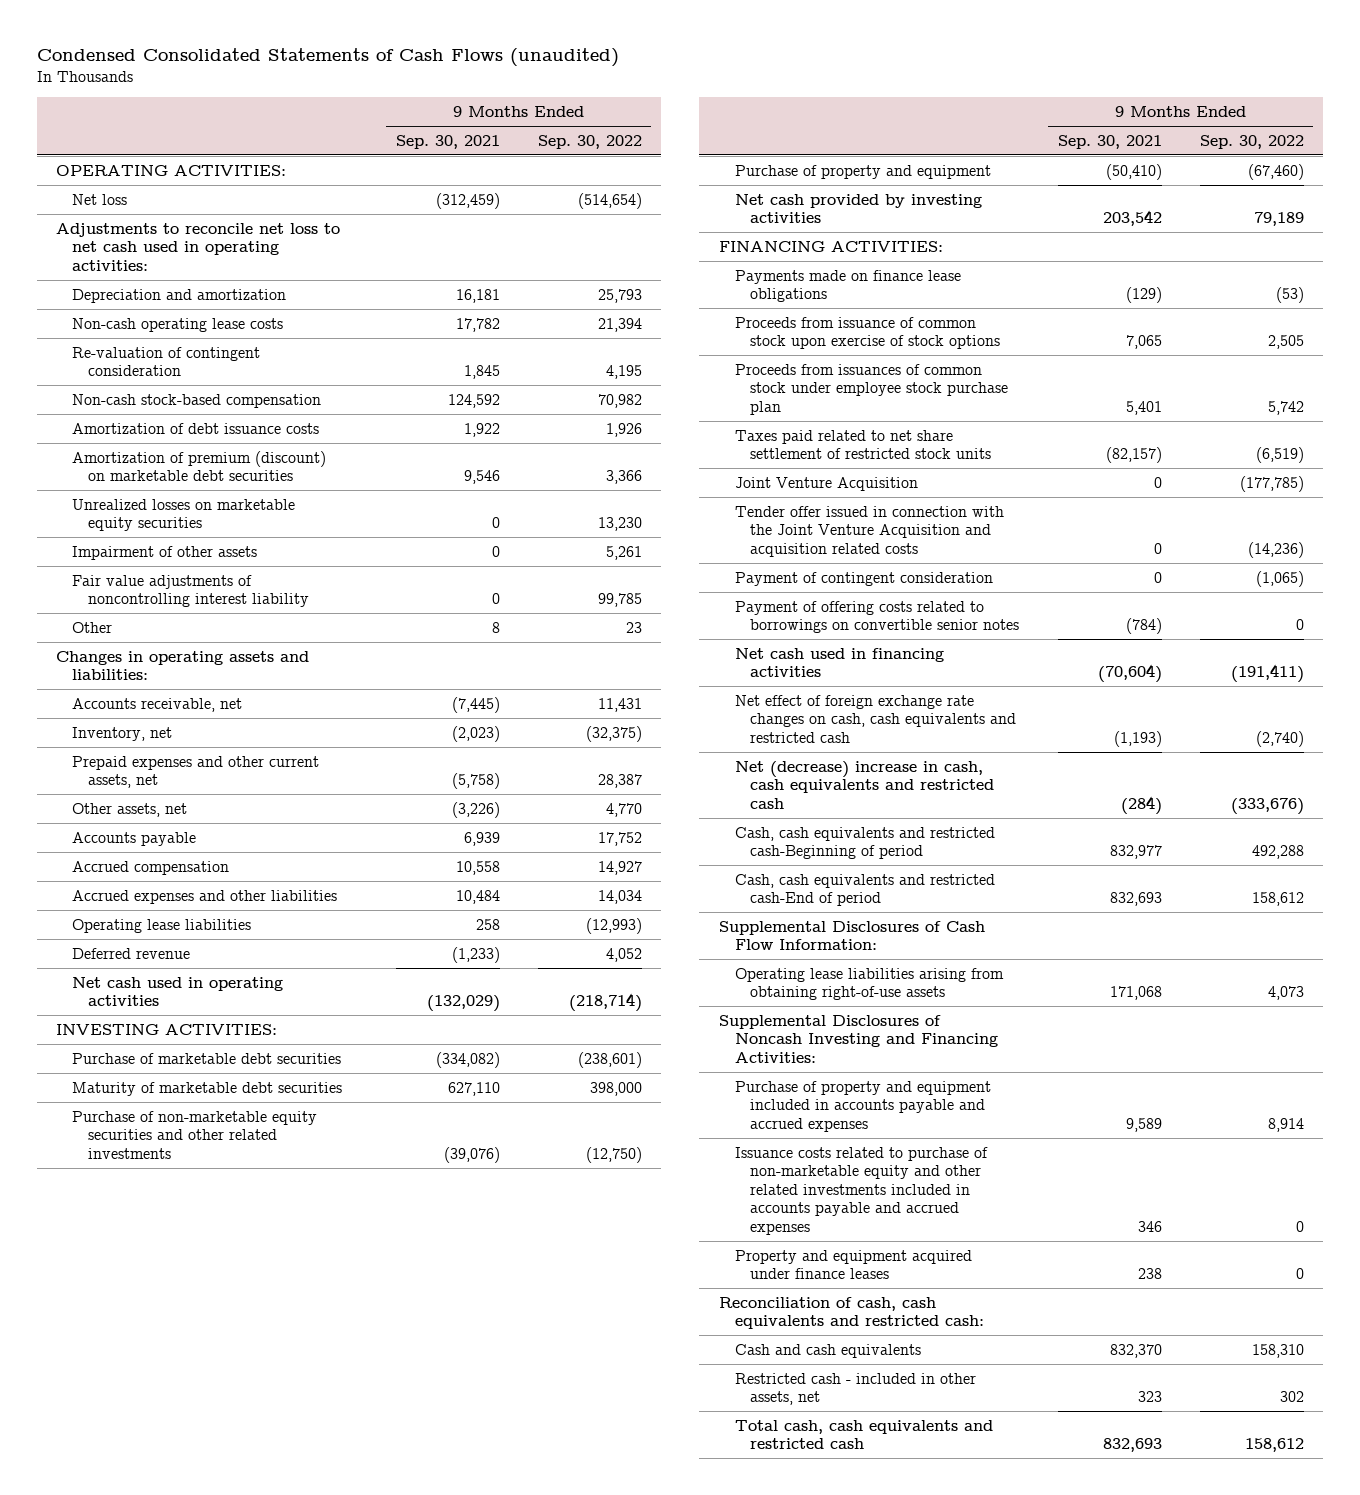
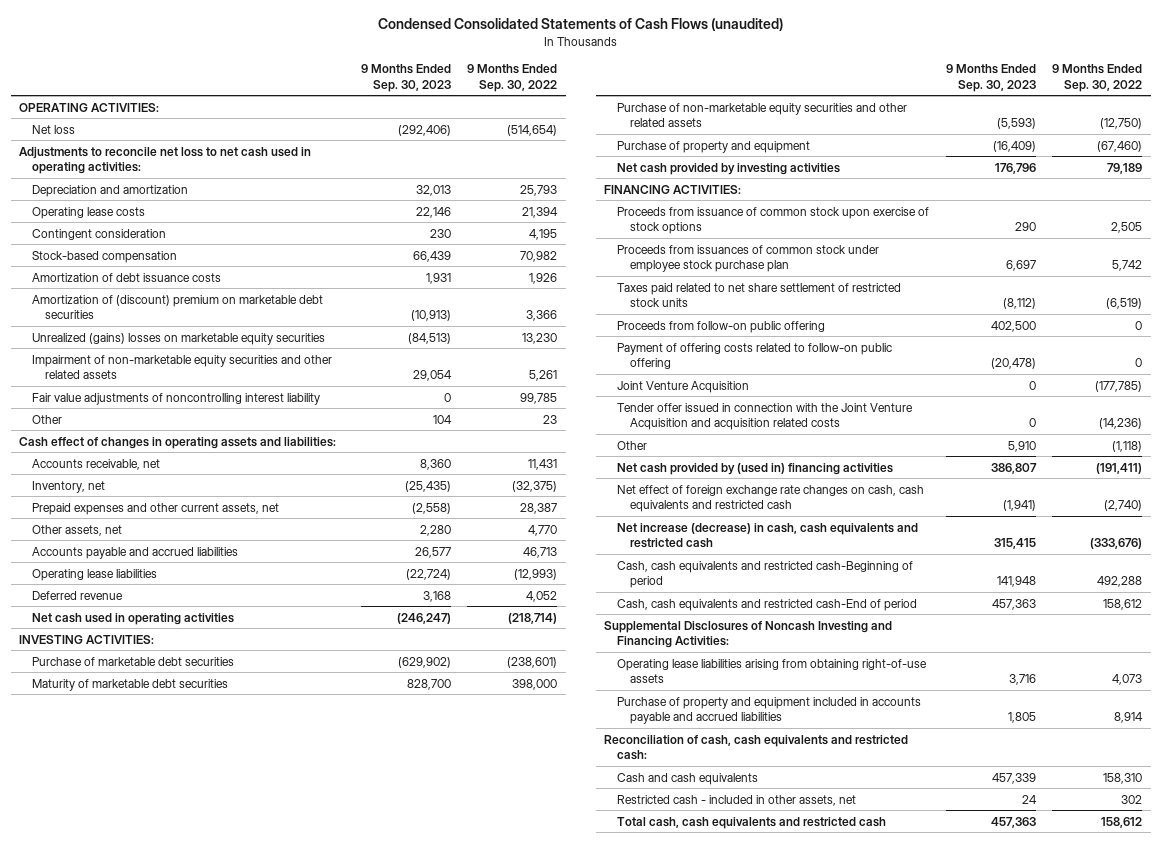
- | 9 Months Ended Sep. 30, 2021 | 9 Months Ended Sep. 30, 2022
+ | 9 Months Ended Sep. 30, 2023 | 9 Months Ended Sep. 30, 2022
- Non-cash operating lease costs | 17,782 | 21,394
- Re-valuation of contingent consideration | 1,845 | 4,195
- Non-cash stock-based compensation | 124,592 | 70,982
+ Operating lease costs | 22,146 | 21,394
+ Contingent consideration | 230 | 4,195
+ Stock-based compensation | 66,439 | 70,982
- Amortization of premium (discount) on marketable debt securities | 9,546 | 3,366
- Unrealized losses on marketable equity securities | 0 | 13,230
- Impairment of other assets | 0 | 5,261
+ Amortization of (discount) premium on marketable debt securities | (10,913) | 3,366
+ Unrealized (gains) losses on marketable equity securities | (84,513) | 13,230
+ Impairment of non-marketable equity securities and other related assets | 29,054 | 5,261
- Changes in operating assets and liabilities:
+ Cash effect of changes in operating assets and liabilities:
- Accounts payable | 6,939 | 17,752
- Accrued compensation | 10,558 | 14,927
- Accrued expenses and other liabilities | 10,484 | 14,034
+ Accounts payable and accrued liabilities | 26,577 | 46,713
- Purchase of non-marketable equity securities and other related investments | (39,076) | (12,750)
+ Purchase of non-marketable equity securities and other related assets | (5,593) | (12,750)
- Payments made on finance lease obligations | (129) | (53)
+ Proceeds from follow-on public offering | 402,500 | 0
+ Payment of offering costs related to follow-on public offering | (20,478) | 0
- Payment of contingent consideration | 0 | (1,065)
- Payment of offering costs related to borrowings on convertible senior notes | (784) | 0
- Net cash used in financing activities | (70,604) | (191,411)
+ Other | 5,910 | (1,118)
+ Net cash provided by (used in) financing activities | 386,807 | (191,411)
- Net (decrease) increase in cash, cash equivalents and restricted cash | (284) | (333,676)
+ Net increase (decrease) in cash, cash equivalents and restricted cash | 315,415 | (333,676)
- Supplemental Disclosures of Cash Flow Information:
- Purchase of property and equipment included in accounts payable and accrued expenses | 9,589 | 8,914
- Issuance costs related to purchase of non-marketable equity and other related investments included in accounts payable and accrued expenses | 346 | 0
- Property and equipment acquired under finance leases | 238 | 0
moved down: Operating lease liabilities arising from obtaining right-of-use assets | 3,716 | 4,073
+ Purchase of property and equipment included in accounts payable and accrued liabilities | 1,805 | 8,914

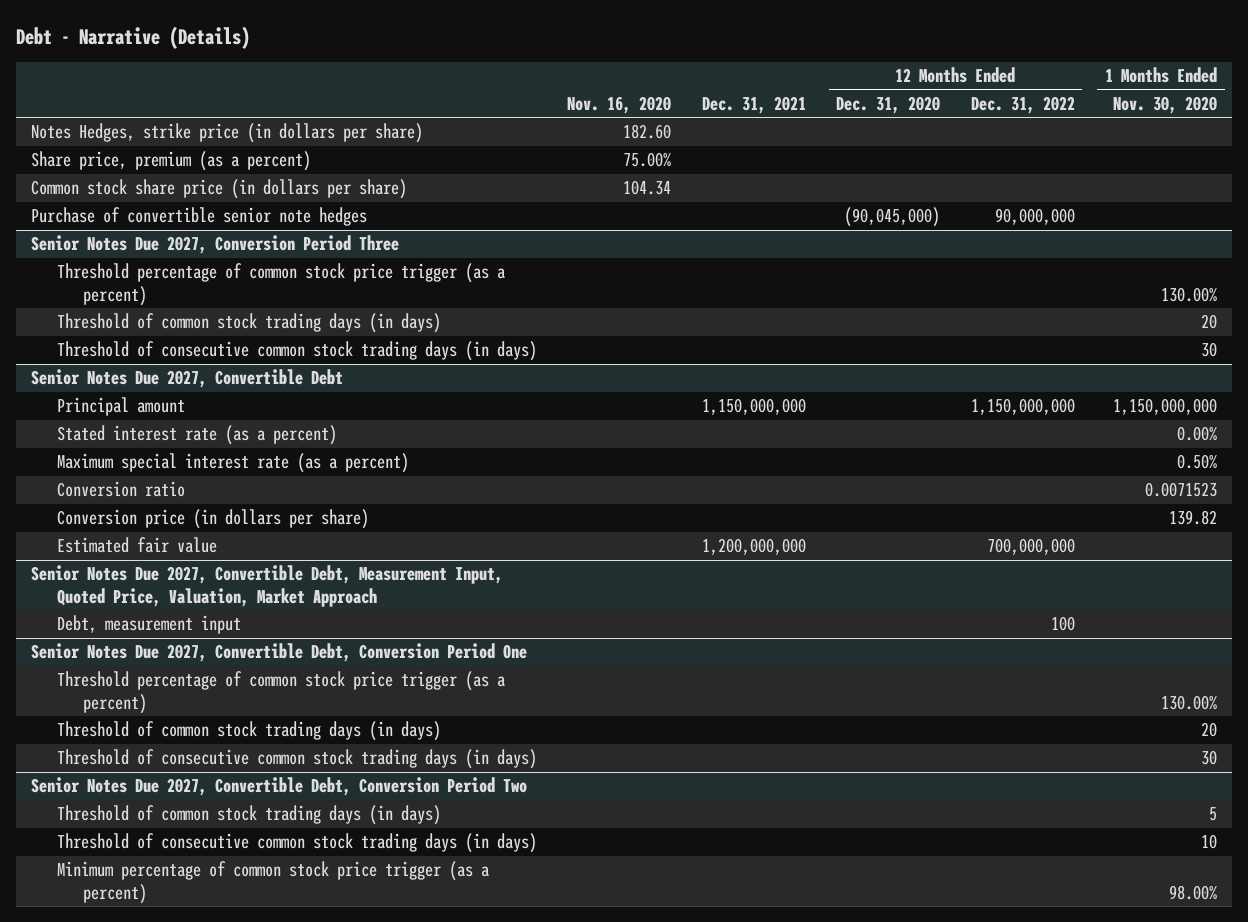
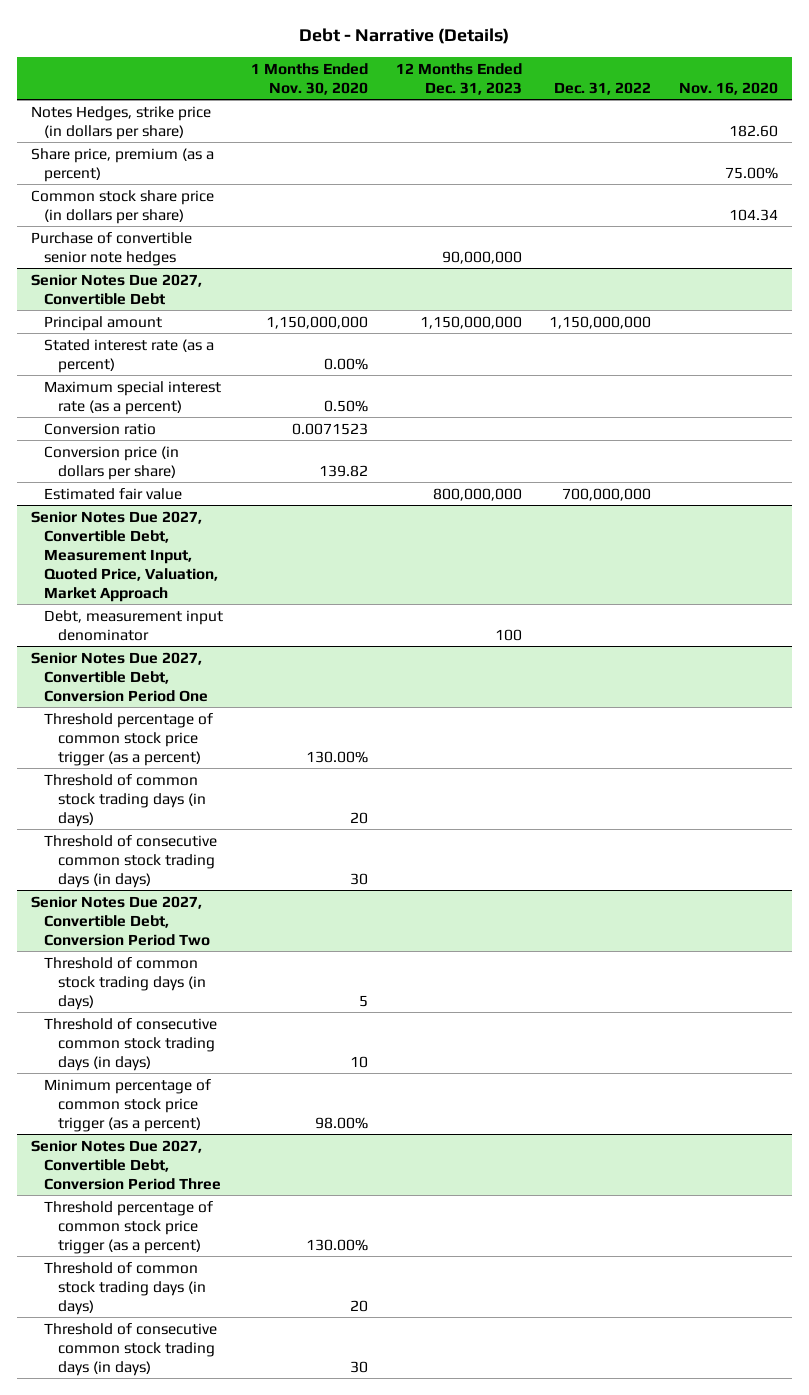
- | Nov. 16, 2020 | Dec. 31, 2021 | 12 Months Ended Dec. 31, 2020 | 12 Months Ended Dec. 31, 2022 | 1 Months Ended Nov. 30, 2020
+ | 1 Months Ended Nov. 30, 2020 | 12 Months Ended Dec. 31, 2023 | Dec. 31, 2022 | Nov. 16, 2020
- Senior Notes Due 2027, Conversion Period Three
- Threshold percentage of common stock price trigger (as a percent) | | | | | 130.00%
- Threshold of common stock trading days (in days) | | | | | 20
- Threshold of consecutive common stock trading days (in days) | | | | | 30
@ Senior Notes Due 2027, Convertible Debt, Measurement Input, Quoted Price, Valuation, Market Approach
- Debt, measurement input | | | | 100 |
+ Debt, measurement input denominator | | 100 | |
+ Senior Notes Due 2027, Convertible Debt, Conversion Period Three
+ Threshold percentage of common stock price trigger (as a percent) | 130.00% | | |
+ Threshold of common stock trading days (in days) | 20 | | |
+ Threshold of consecutive common stock trading days (in days) | 30 | | |

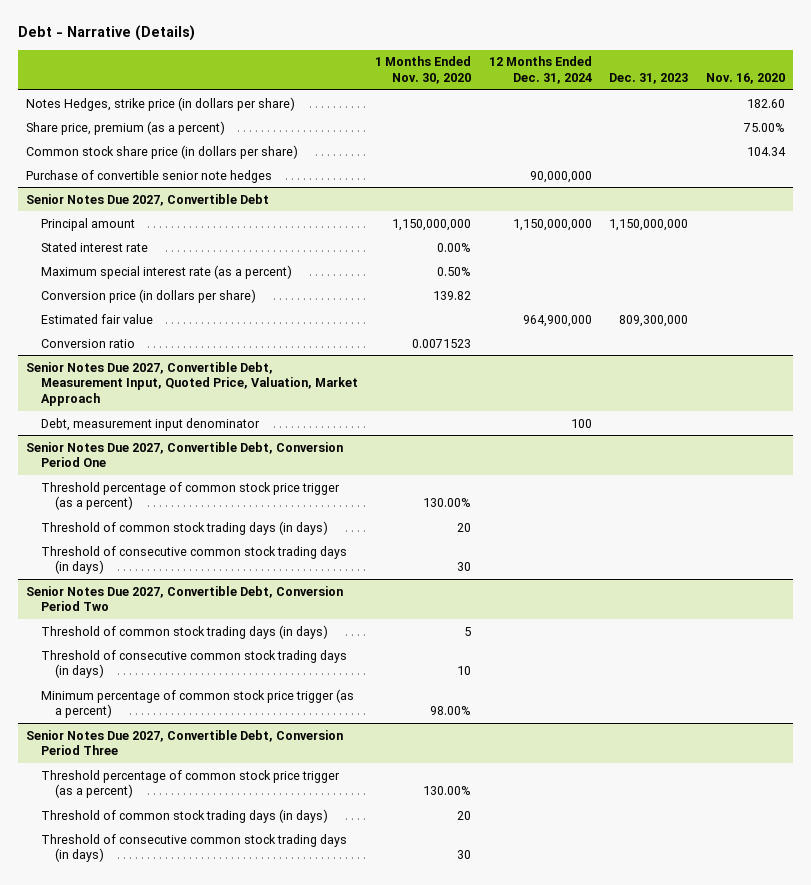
- | 1 Months Ended Nov. 30, 2020 | 12 Months Ended Dec. 31, 2023 | Dec. 31, 2022 | Nov. 16, 2020
+ | 1 Months Ended Nov. 30, 2020 | 12 Months Ended Dec. 31, 2024 | Dec. 31, 2023 | Nov. 16, 2020
@ Senior Notes Due 2027, Convertible Debt
- Stated interest rate (as a percent) | 0.00% | | |
+ Stated interest rate | 0.00% | | |
moved down: Conversion ratio | 0.0071523 | | |

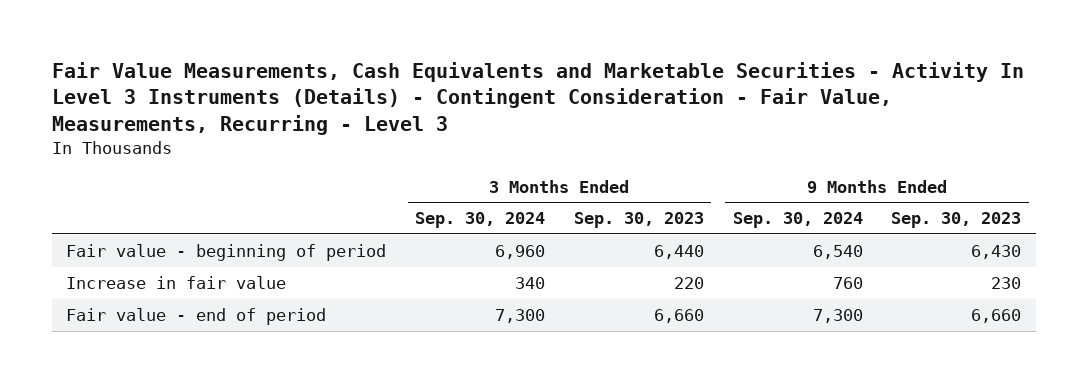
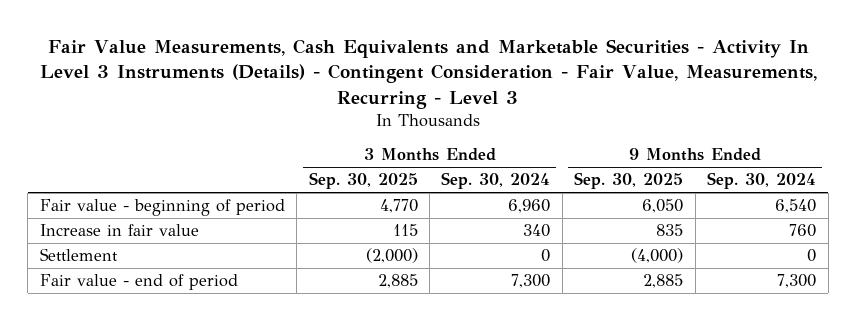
- | 3 Months Ended Sep. 30, 2024 | 3 Months Ended Sep. 30, 2023 | 9 Months Ended Sep. 30, 2024 | 9 Months Ended Sep. 30, 2023
+ | 3 Months Ended Sep. 30, 2025 | 3 Months Ended Sep. 30, 2024 | 9 Months Ended Sep. 30, 2025 | 9 Months Ended Sep. 30, 2024
+ Settlement | (2,000) | 0 | (4,000) | 0

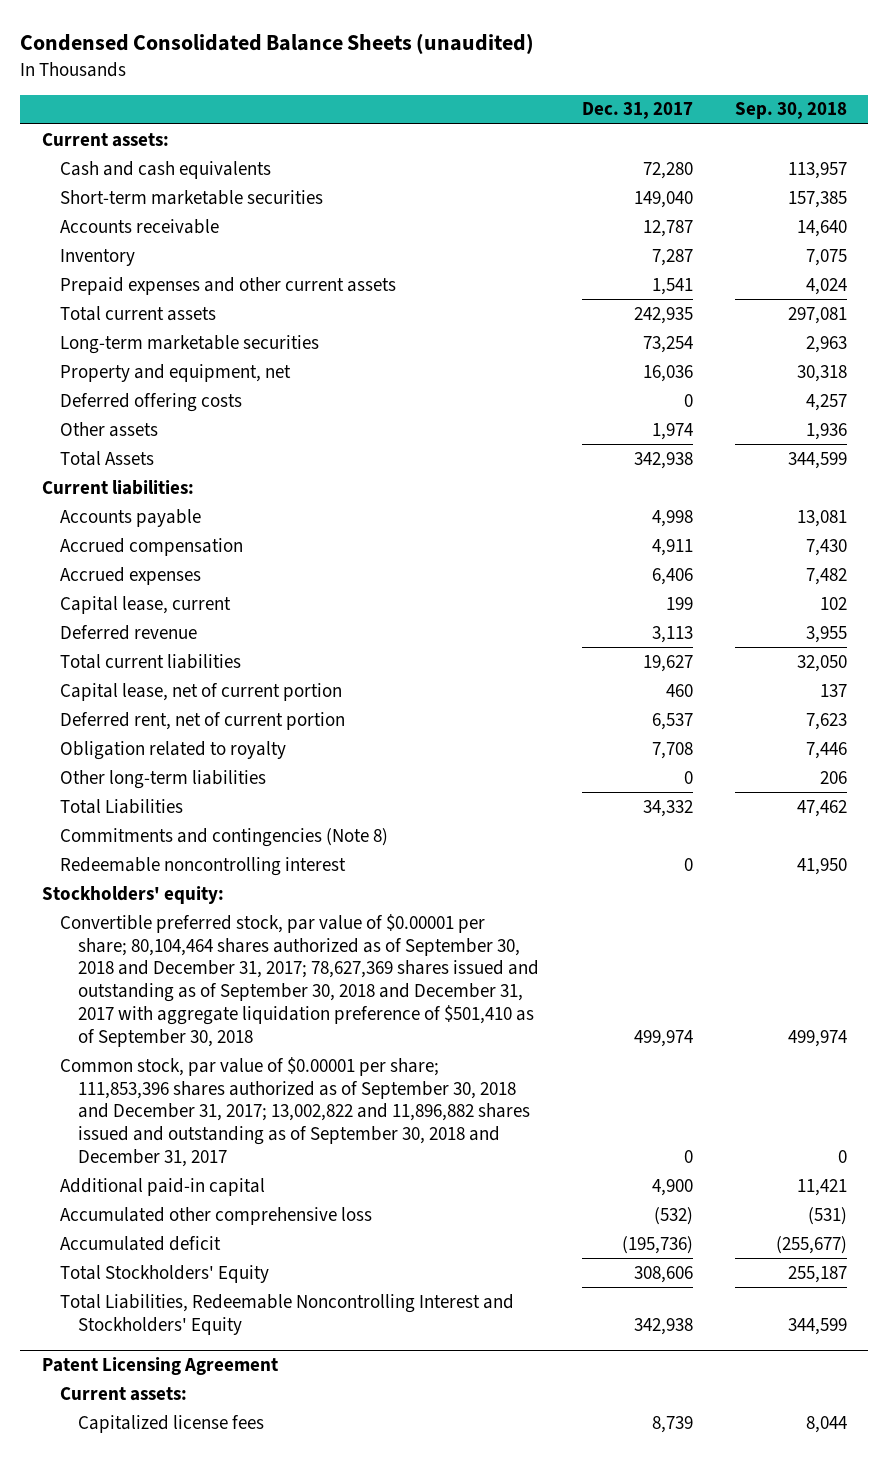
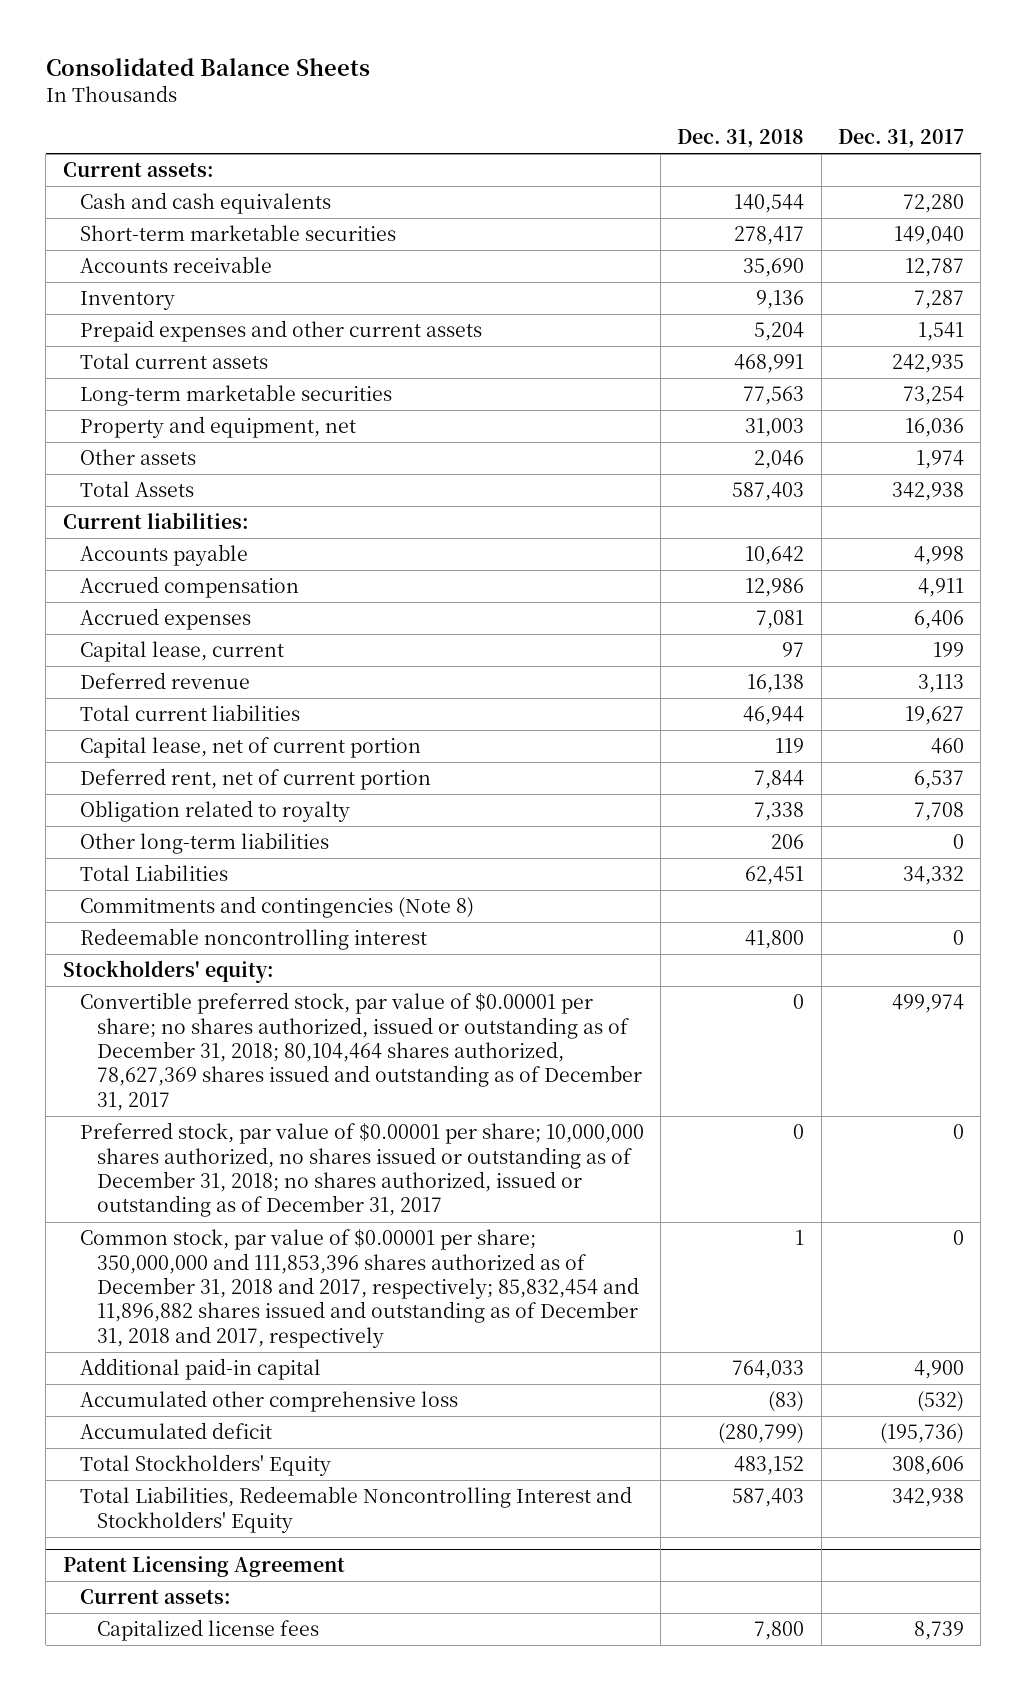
- Condensed Consolidated Balance Sheets (unaudited)
+ Consolidated Balance Sheets
- | Dec. 31, 2017 | Sep. 30, 2018
+ | Dec. 31, 2018 | Dec. 31, 2017
- Deferred offering costs | 0 | 4,257
- Convertible preferred stock, par value of $0.00001 per share; 80,104,464 shares authorized as of September 30, 2018 and December 31, 2017; 78,627,369 shares issued and outstanding as of September 30, 2018 and December 31, 2017 with aggregate liquidation preference of $501,410 as of September 30, 2018 | 499,974 | 499,974
- Common stock, par value of $0.00001 per share; 111,853,396 shares authorized as of September 30, 2018 and December 31, 2017; 13,002,822 and 11,896,882 shares issued and outstanding as of September 30, 2018 and December 31, 2017 | 0 | 0
+ Convertible preferred stock, par value of $0.00001 per share; no shares authorized, issued or outstanding as of December 31, 2018; 80,104,464 shares authorized, 78,627,369 shares issued and outstanding as of December 31, 2017 | 0 | 499,974
+ Preferred stock, par value of $0.00001 per share; 10,000,000 shares authorized, no shares issued or outstanding as of December 31, 2018; no shares authorized, issued or outstanding as of December 31, 2017 | 0 | 0
+ Common stock, par value of $0.00001 per share; 350,000,000 and 111,853,396 shares authorized as of December 31, 2018 and 2017, respectively; 85,832,454 and 11,896,882 shares issued and outstanding as of December 31, 2018 and 2017, respectively | 1 | 0

